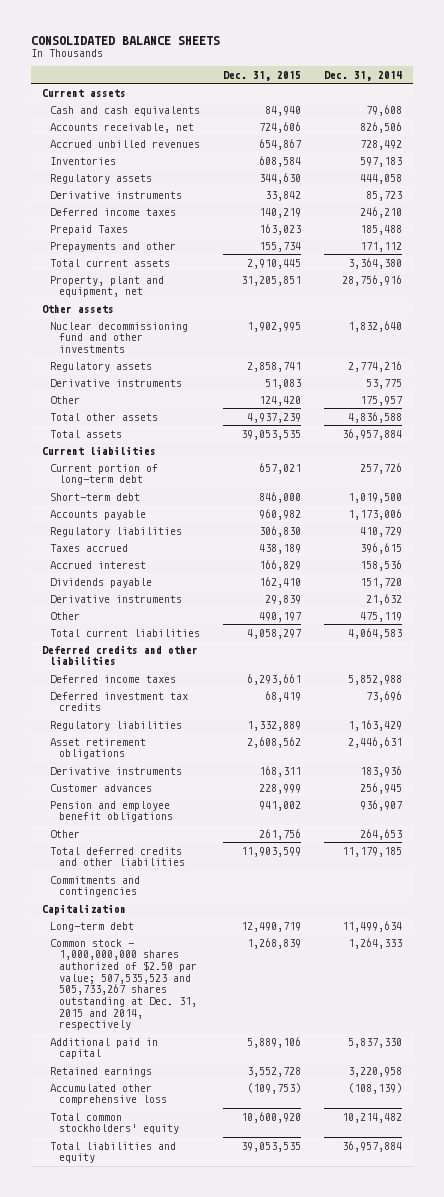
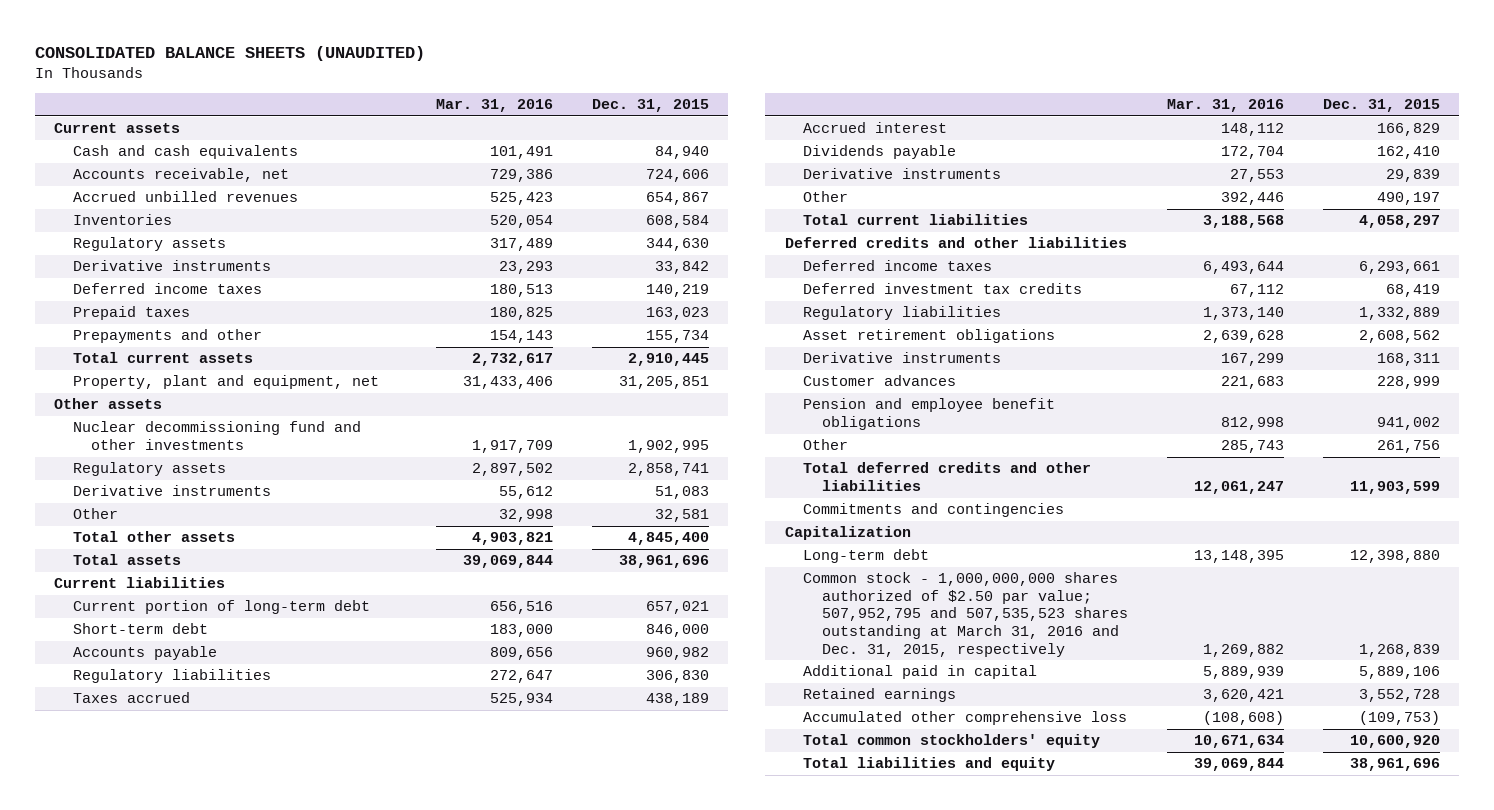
- CONSOLIDATED BALANCE SHEETS
+ CONSOLIDATED BALANCE SHEETS (UNAUDITED)
- | Dec. 31, 2015 | Dec. 31, 2014
+ | Mar. 31, 2016 | Dec. 31, 2015
- Prepaid Taxes | 163,023 | 185,488
+ Prepaid taxes | 180,825 | 163,023
- Other | 124,420 | 175,957
- Total other assets | 4,937,239 | 4,836,588
- Total assets | 39,053,535 | 36,957,884
+ Other | 32,998 | 32,581
+ Total other assets | 4,903,821 | 4,845,400
+ Total assets | 39,069,844 | 38,961,696
- Long-term debt | 12,490,719 | 11,499,634
- Common stock - 1,000,000,000 shares authorized of $2.50 par value; 507,535,523 and 505,733,267 shares outstanding at Dec. 31, 2015 and 2014, respectively | 1,268,839 | 1,264,333
+ Long-term debt | 13,148,395 | 12,398,880
+ Common stock - 1,000,000,000 shares authorized of $2.50 par value; 507,952,795 and 507,535,523 shares outstanding at March 31, 2016 and Dec. 31, 2015, respectively | 1,269,882 | 1,268,839
- Total liabilities and equity | 39,053,535 | 36,957,884
+ Total liabilities and equity | 39,069,844 | 38,961,696

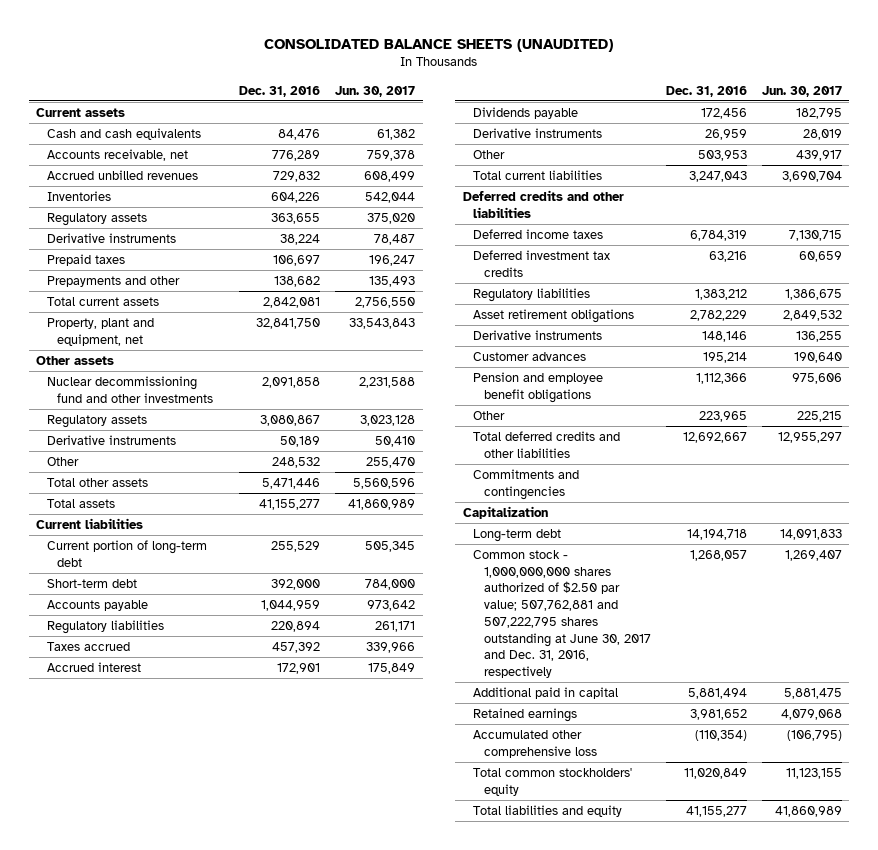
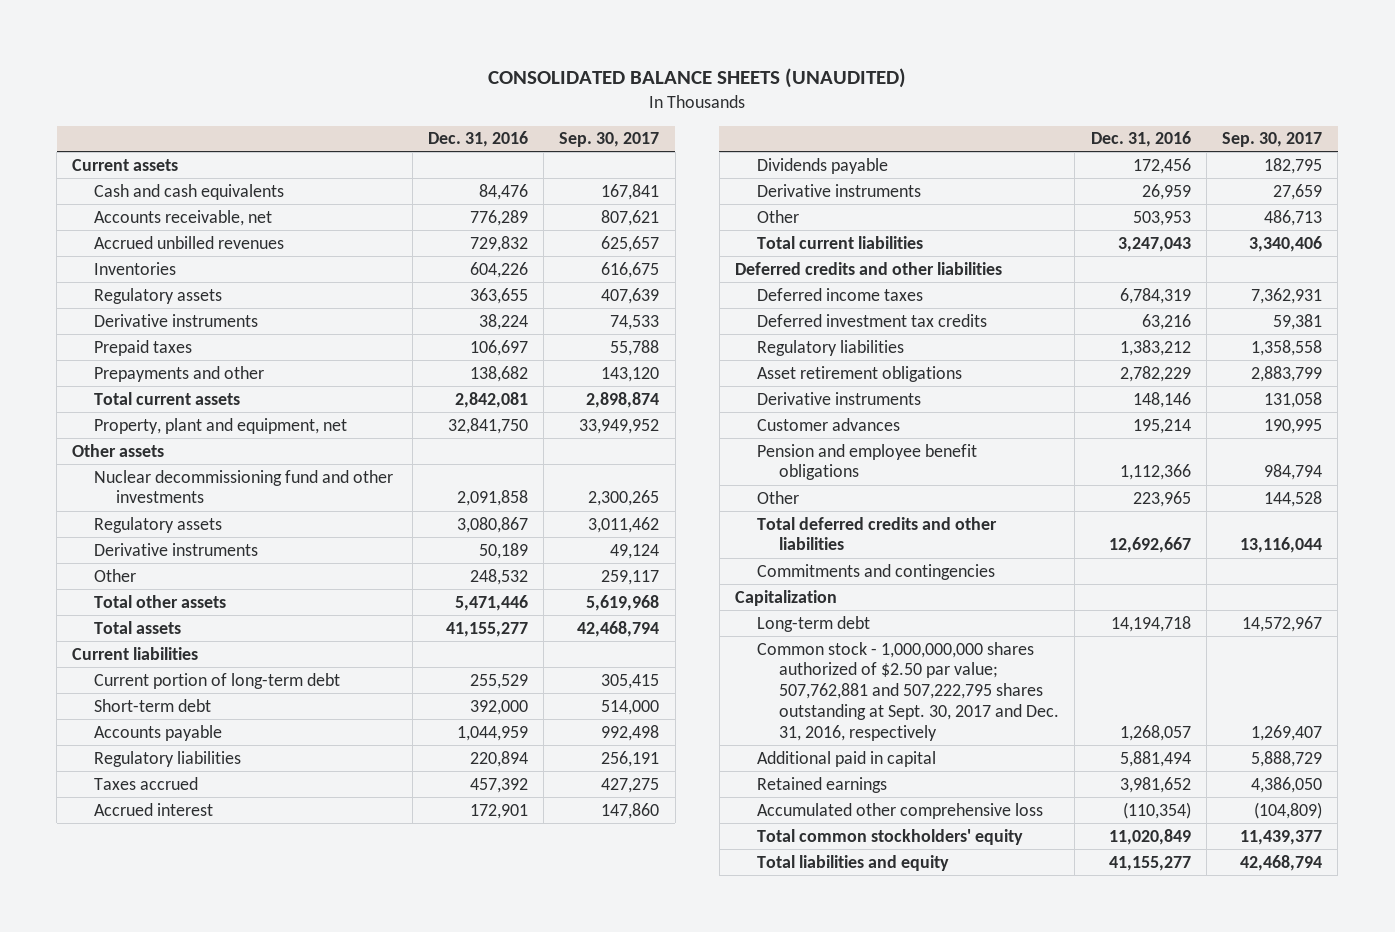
- | Dec. 31, 2016 | Jun. 30, 2017
+ | Dec. 31, 2016 | Sep. 30, 2017
- Common stock - 1,000,000,000 shares authorized of $2.50 par value; 507,762,881 and 507,222,795 shares outstanding at June 30, 2017 and Dec. 31, 2016, respectively | 1,268,057 | 1,269,407
+ Common stock - 1,000,000,000 shares authorized of $2.50 par value; 507,762,881 and 507,222,795 shares outstanding at Sept. 30, 2017 and Dec. 31, 2016, respectively | 1,268,057 | 1,269,407

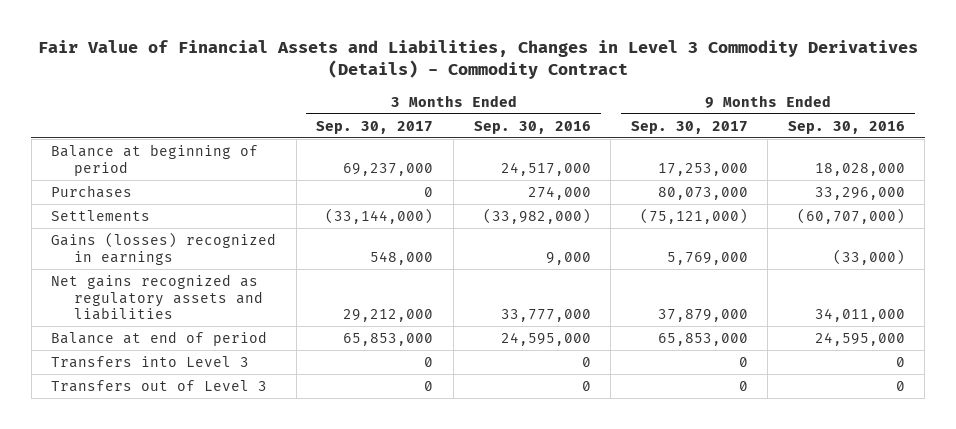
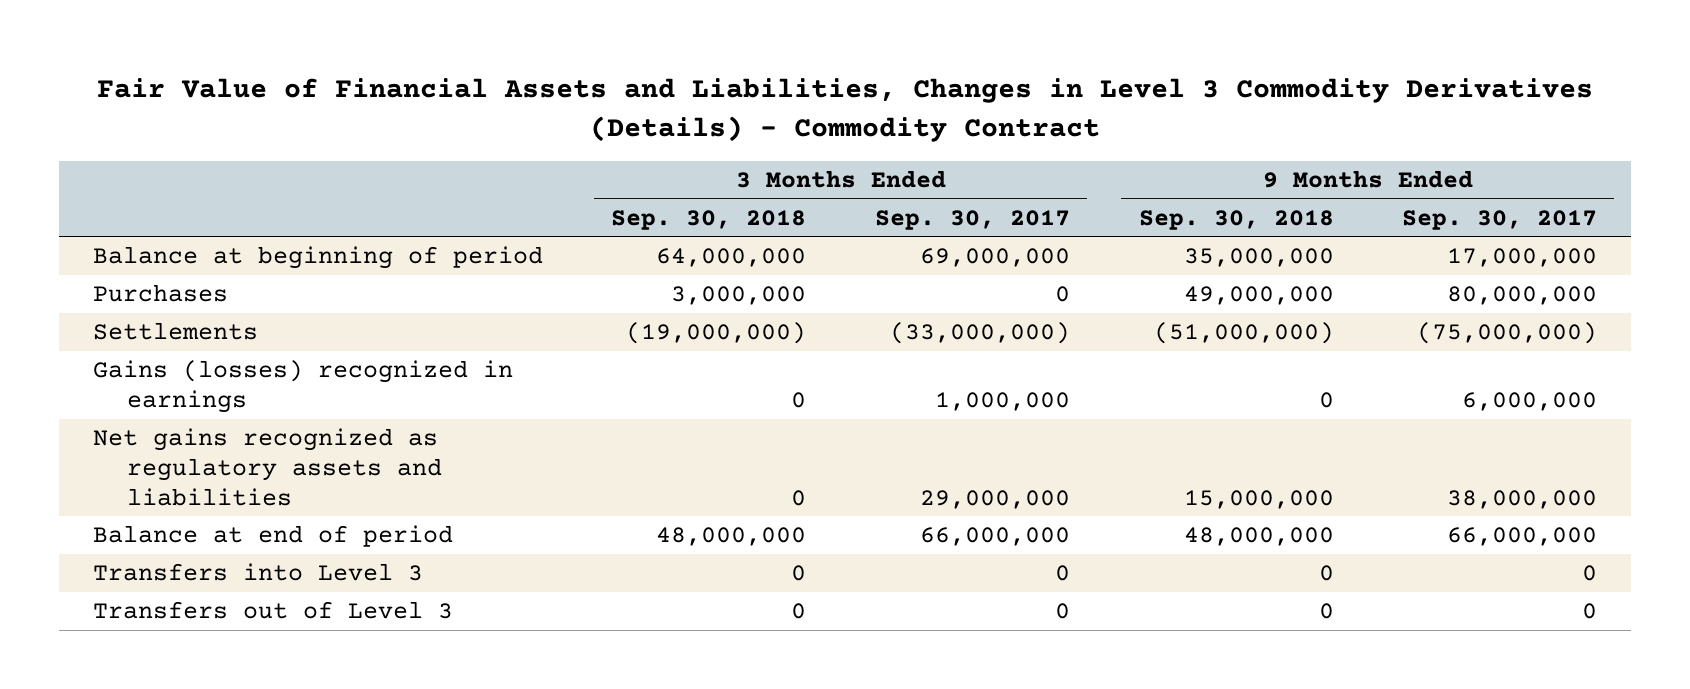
- | 3 Months Ended Sep. 30, 2017 | 3 Months Ended Sep. 30, 2016 | 9 Months Ended Sep. 30, 2017 | 9 Months Ended Sep. 30, 2016
+ | 3 Months Ended Sep. 30, 2018 | 3 Months Ended Sep. 30, 2017 | 9 Months Ended Sep. 30, 2018 | 9 Months Ended Sep. 30, 2017
- Balance at beginning of period | 69,237,000 | 24,517,000 | 17,253,000 | 18,028,000
- Purchases | 0 | 274,000 | 80,073,000 | 33,296,000
- Settlements | (33,144,000) | (33,982,000) | (75,121,000) | (60,707,000)
- Gains (losses) recognized in earnings | 548,000 | 9,000 | 5,769,000 | (33,000)
- Net gains recognized as regulatory assets and liabilities | 29,212,000 | 33,777,000 | 37,879,000 | 34,011,000
- Balance at end of period | 65,853,000 | 24,595,000 | 65,853,000 | 24,595,000
+ Balance at beginning of period | 64,000,000 | 69,000,000 | 35,000,000 | 17,000,000
+ Purchases | 3,000,000 | 0 | 49,000,000 | 80,000,000
+ Settlements | (19,000,000) | (33,000,000) | (51,000,000) | (75,000,000)
+ Gains (losses) recognized in earnings | 0 | 1,000,000 | 0 | 6,000,000
+ Net gains recognized as regulatory assets and liabilities | 0 | 29,000,000 | 15,000,000 | 38,000,000
+ Balance at end of period | 48,000,000 | 66,000,000 | 48,000,000 | 66,000,000

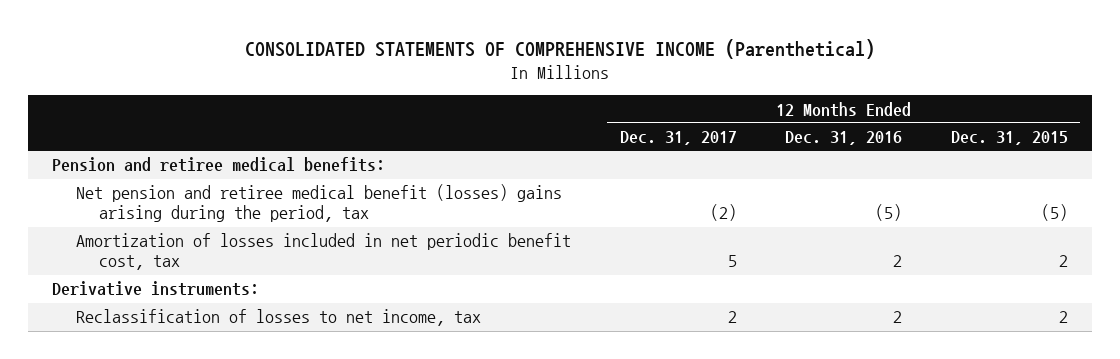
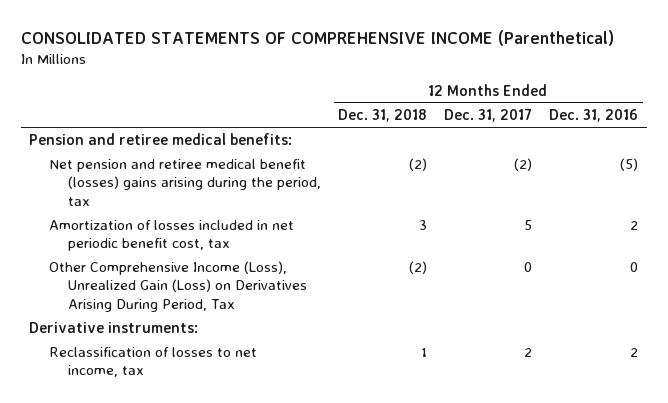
- | 12 Months Ended Dec. 31, 2017 | 12 Months Ended Dec. 31, 2016 | 12 Months Ended Dec. 31, 2015
+ | 12 Months Ended Dec. 31, 2018 | 12 Months Ended Dec. 31, 2017 | 12 Months Ended Dec. 31, 2016
+ Other Comprehensive Income (Loss), Unrealized Gain (Loss) on Derivatives Arising During Period, Tax | (2) | 0 | 0

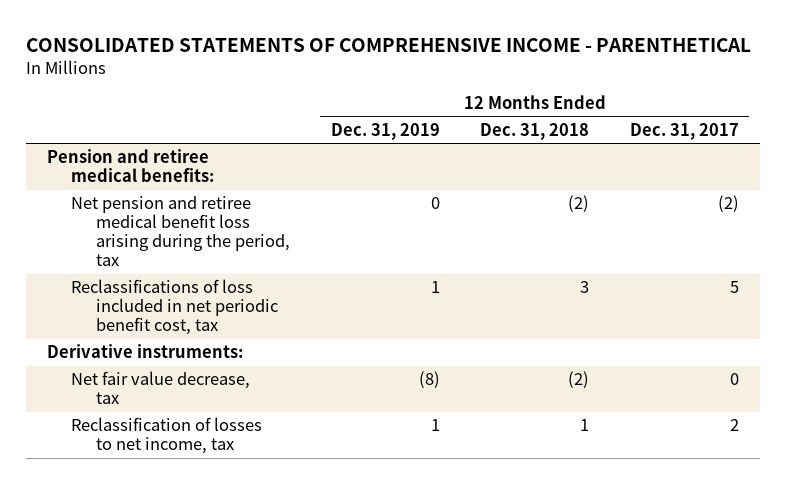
- CONSOLIDATED STATEMENTS OF COMPREHENSIVE INCOME (Parenthetical)
+ CONSOLIDATED STATEMENTS OF COMPREHENSIVE INCOME - PARENTHETICAL
- | 12 Months Ended Dec. 31, 2018 | 12 Months Ended Dec. 31, 2017 | 12 Months Ended Dec. 31, 2016
+ | 12 Months Ended Dec. 31, 2019 | 12 Months Ended Dec. 31, 2018 | 12 Months Ended Dec. 31, 2017
- Net pension and retiree medical benefit (losses) gains arising during the period, tax | (2) | (2) | (5)
- Amortization of losses included in net periodic benefit cost, tax | 3 | 5 | 2
- Other Comprehensive Income (Loss), Unrealized Gain (Loss) on Derivatives Arising During Period, Tax | (2) | 0 | 0
+ Net pension and retiree medical benefit loss arising during the period, tax | 0 | (2) | (2)
+ Reclassifications of loss included in net periodic benefit cost, tax | 1 | 3 | 5
+ Net fair value decrease, tax | (8) | (2) | 0

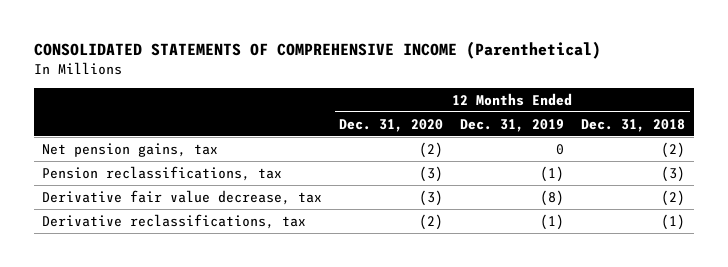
- CONSOLIDATED STATEMENTS OF COMPREHENSIVE INCOME - PARENTHETICAL
+ CONSOLIDATED STATEMENTS OF COMPREHENSIVE INCOME (Parenthetical)
- | 12 Months Ended Dec. 31, 2019 | 12 Months Ended Dec. 31, 2018 | 12 Months Ended Dec. 31, 2017
+ | 12 Months Ended Dec. 31, 2020 | 12 Months Ended Dec. 31, 2019 | 12 Months Ended Dec. 31, 2018
- Pension and retiree medical benefits:
- Net pension and retiree medical benefit loss arising during the period, tax | 0 | (2) | (2)
- Reclassifications of loss included in net periodic benefit cost, tax | 1 | 3 | 5
- Derivative instruments:
- Net fair value decrease, tax | (8) | (2) | 0
- Reclassification of losses to net income, tax | 1 | 1 | 2
+ Net pension gains, tax | (2) | 0 | (2)
+ Pension reclassifications, tax | (3) | (1) | (3)
+ Derivative fair value decrease, tax | (3) | (8) | (2)
+ Derivative reclassifications, tax | (2) | (1) | (1)

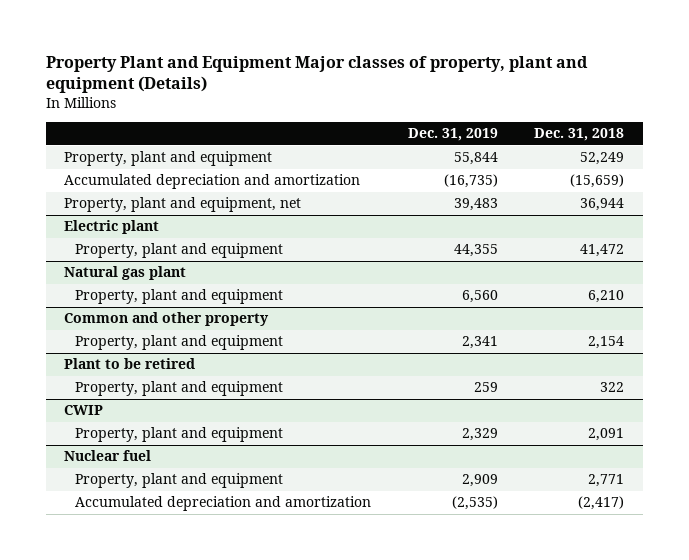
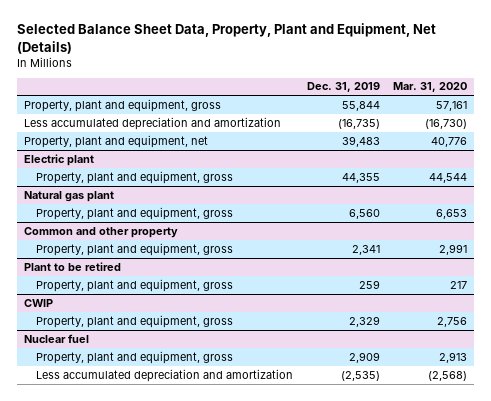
- Property Plant and Equipment Major classes of property, plant and equipment (Details)
+ Selected Balance Sheet Data, Property, Plant and Equipment, Net (Details)
- | Dec. 31, 2019 | Dec. 31, 2018
+ | Dec. 31, 2019 | Mar. 31, 2020
- Property, plant and equipment | 55,844 | 52,249
- Accumulated depreciation and amortization | (16,735) | (15,659)
+ Property, plant and equipment, gross | 55,844 | 57,161
+ Less accumulated depreciation and amortization | (16,735) | (16,730)
@ Electric plant
- Property, plant and equipment | 44,355 | 41,472
+ Property, plant and equipment, gross | 44,355 | 44,544
@ Natural gas plant
- Property, plant and equipment | 6,560 | 6,210
+ Property, plant and equipment, gross | 6,560 | 6,653
@ Common and other property
- Property, plant and equipment | 2,341 | 2,154
+ Property, plant and equipment, gross | 2,341 | 2,991
@ Plant to be retired
- Property, plant and equipment | 259 | 322
+ Property, plant and equipment, gross | 259 | 217
@ CWIP
- Property, plant and equipment | 2,329 | 2,091
+ Property, plant and equipment, gross | 2,329 | 2,756
@ Nuclear fuel
- Property, plant and equipment | 2,909 | 2,771
- Accumulated depreciation and amortization | (2,535) | (2,417)
+ Property, plant and equipment, gross | 2,909 | 2,913
+ Less accumulated depreciation and amortization | (2,535) | (2,568)

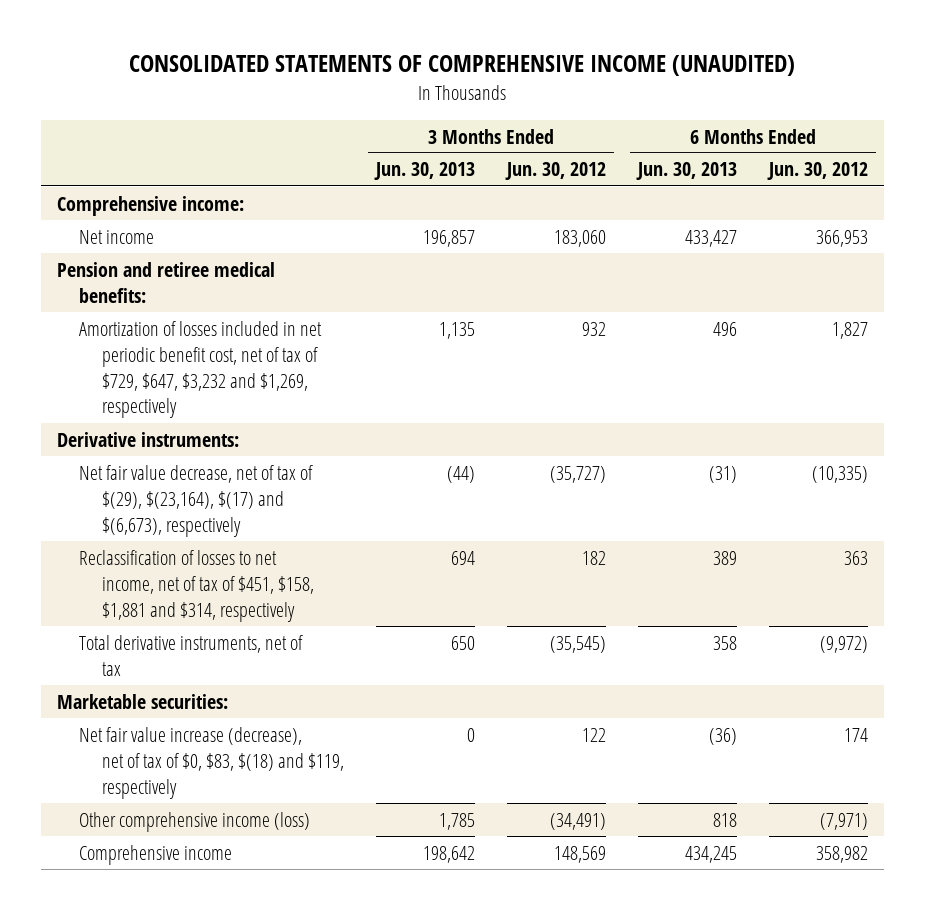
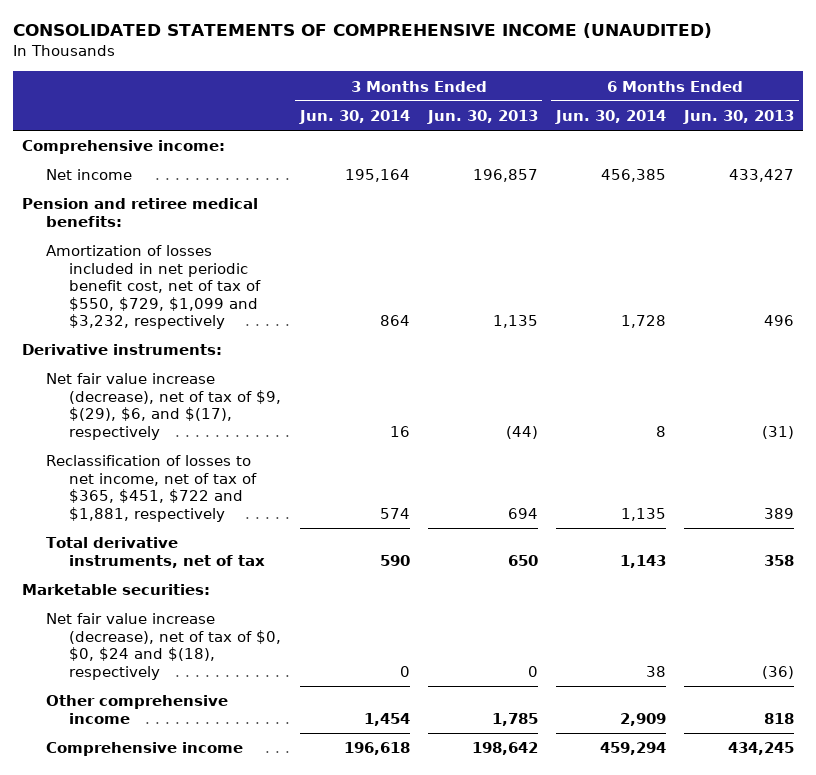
- | 3 Months Ended Jun. 30, 2013 | 3 Months Ended Jun. 30, 2012 | 6 Months Ended Jun. 30, 2013 | 6 Months Ended Jun. 30, 2012
+ | 3 Months Ended Jun. 30, 2014 | 3 Months Ended Jun. 30, 2013 | 6 Months Ended Jun. 30, 2014 | 6 Months Ended Jun. 30, 2013
- Amortization of losses included in net periodic benefit cost, net of tax of $729, $647, $3,232 and $1,269, respectively | 1,135 | 932 | 496 | 1,827
+ Amortization of losses included in net periodic benefit cost, net of tax of $550, $729, $1,099 and $3,232, respectively | 864 | 1,135 | 1,728 | 496
- Net fair value decrease, net of tax of $(29), $(23,164), $(17) and $(6,673), respectively | (44) | (35,727) | (31) | (10,335)
- Reclassification of losses to net income, net of tax of $451, $158, $1,881 and $314, respectively | 694 | 182 | 389 | 363
+ Net fair value increase (decrease), net of tax of $9, $(29), $6, and $(17), respectively | 16 | (44) | 8 | (31)
+ Reclassification of losses to net income, net of tax of $365, $451, $722 and $1,881, respectively | 574 | 694 | 1,135 | 389
- Net fair value increase (decrease), net of tax of $0, $83, $(18) and $119, respectively | 0 | 122 | (36) | 174
- Other comprehensive income (loss) | 1,785 | (34,491) | 818 | (7,971)
+ Net fair value increase (decrease), net of tax of $0, $0, $24 and $(18), respectively | 0 | 0 | 38 | (36)
+ Other comprehensive income | 1,454 | 1,785 | 2,909 | 818

